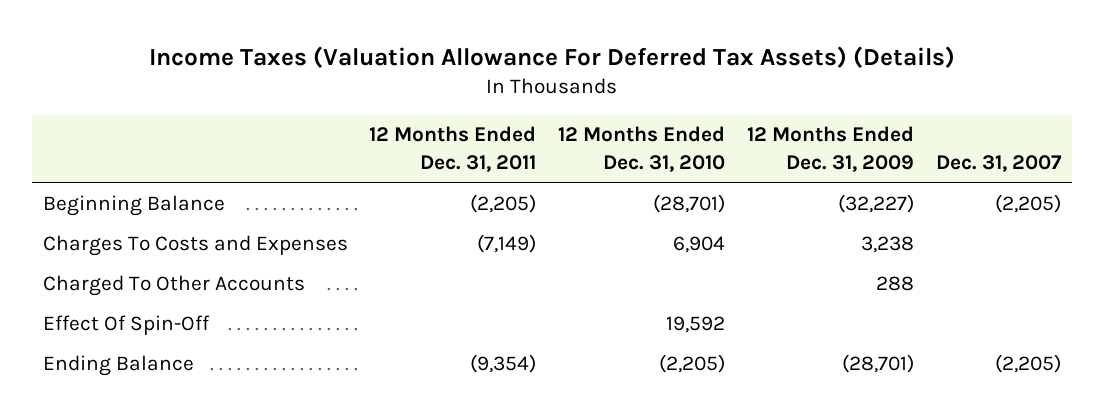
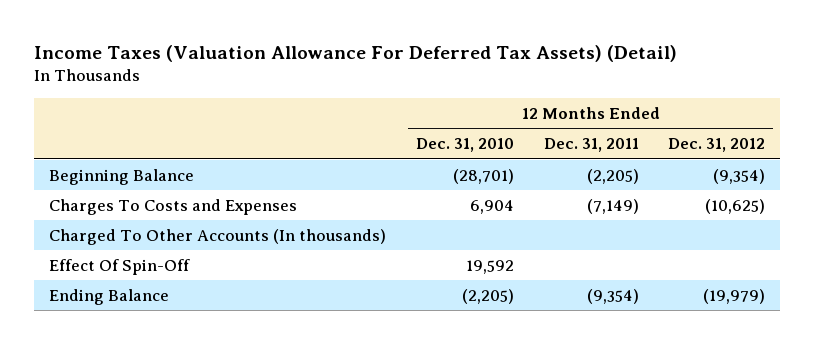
- Income Taxes (Valuation Allowance For Deferred Tax Assets) (Details)
+ Income Taxes (Valuation Allowance For Deferred Tax Assets) (Detail)
- | 12 Months Ended Dec. 31, 2011 | 12 Months Ended Dec. 31, 2010 | 12 Months Ended Dec. 31, 2009 | Dec. 31, 2007
+ | 12 Months Ended Dec. 31, 2010 | 12 Months Ended Dec. 31, 2011 | 12 Months Ended Dec. 31, 2012
- Charged To Other Accounts | | | 288 |
+ Charged To Other Accounts (In thousands)

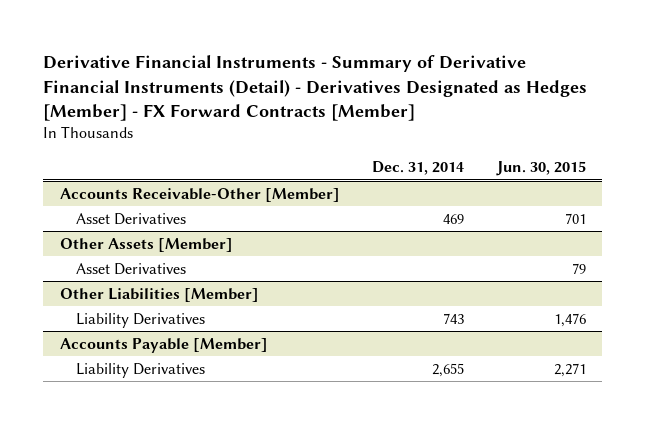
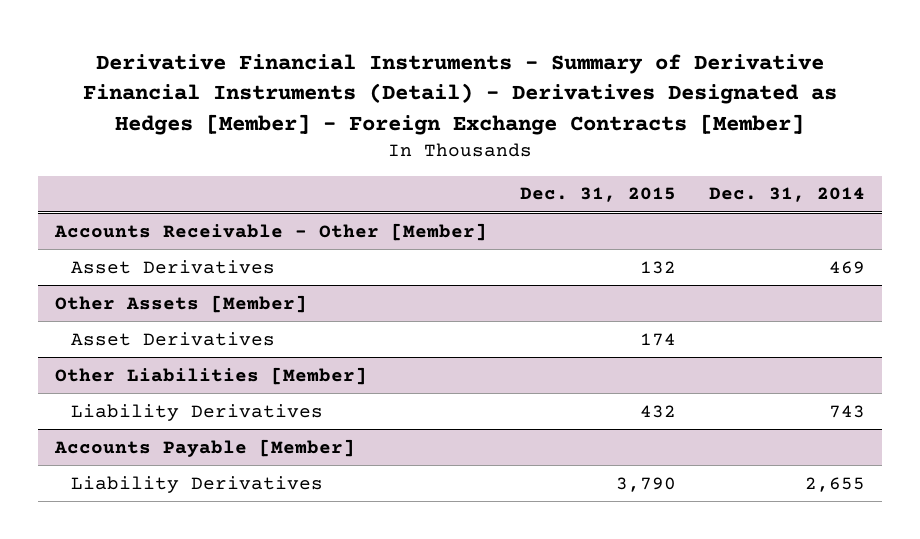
- Derivative Financial Instruments - Summary of Derivative Financial Instruments (Detail) - Derivatives Designated as Hedges [Member] - FX Forward Contracts [Member]
+ Derivative Financial Instruments - Summary of Derivative Financial Instruments (Detail) - Derivatives Designated as Hedges [Member] - Foreign Exchange Contracts [Member]
- | Dec. 31, 2014 | Jun. 30, 2015
+ | Dec. 31, 2015 | Dec. 31, 2014
- Accounts Receivable-Other [Member]
+ Accounts Receivable - Other [Member]

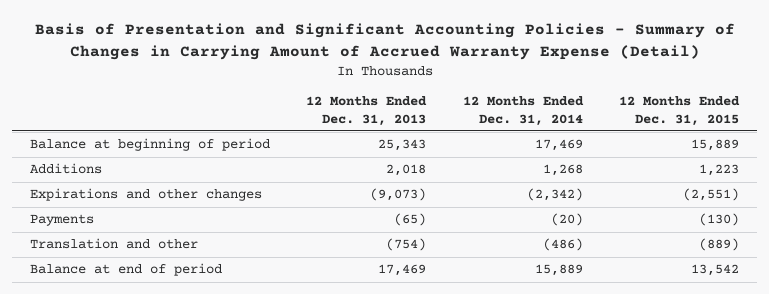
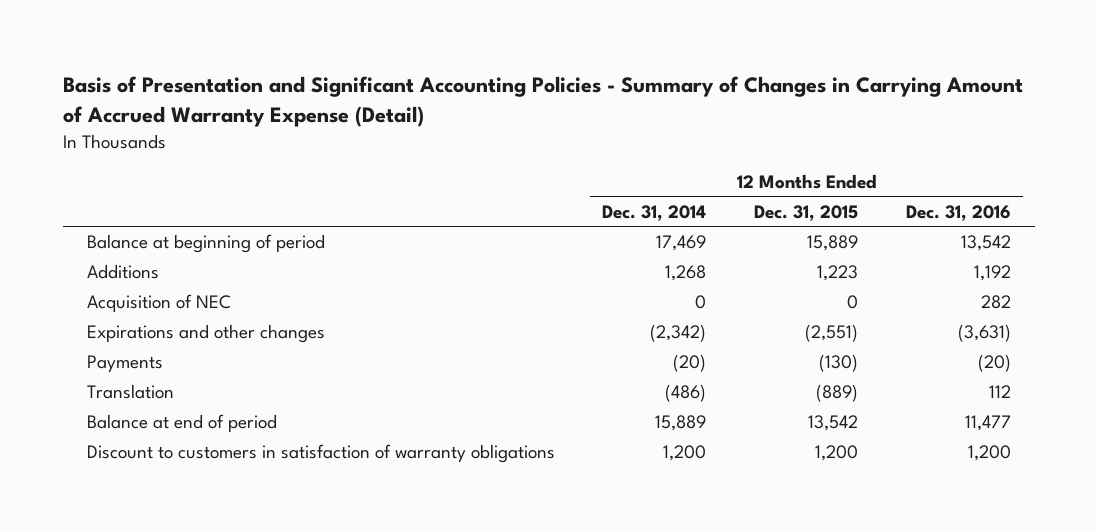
- | 12 Months Ended Dec. 31, 2013 | 12 Months Ended Dec. 31, 2014 | 12 Months Ended Dec. 31, 2015
+ | 12 Months Ended Dec. 31, 2014 | 12 Months Ended Dec. 31, 2015 | 12 Months Ended Dec. 31, 2016
+ Acquisition of NEC | 0 | 0 | 282
- Translation and other | (754) | (486) | (889)
+ Translation | (486) | (889) | 112
+ Discount to customers in satisfaction of warranty obligations | 1,200 | 1,200 | 1,200

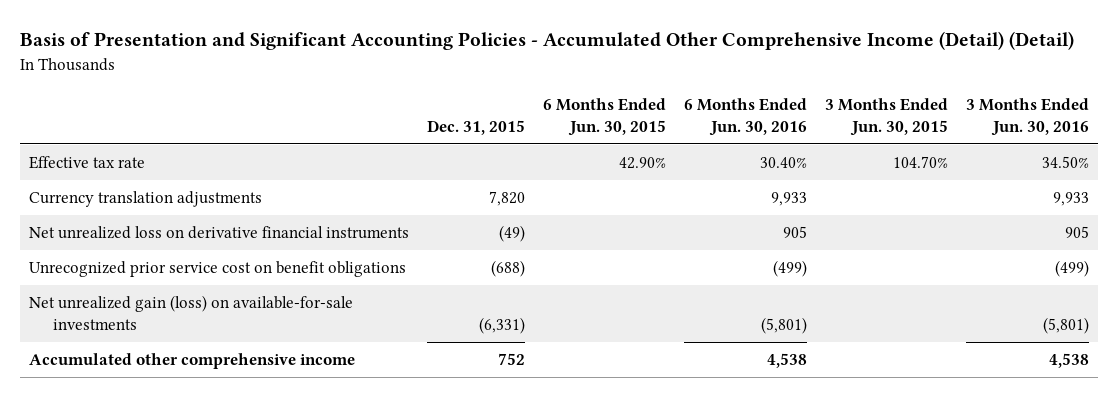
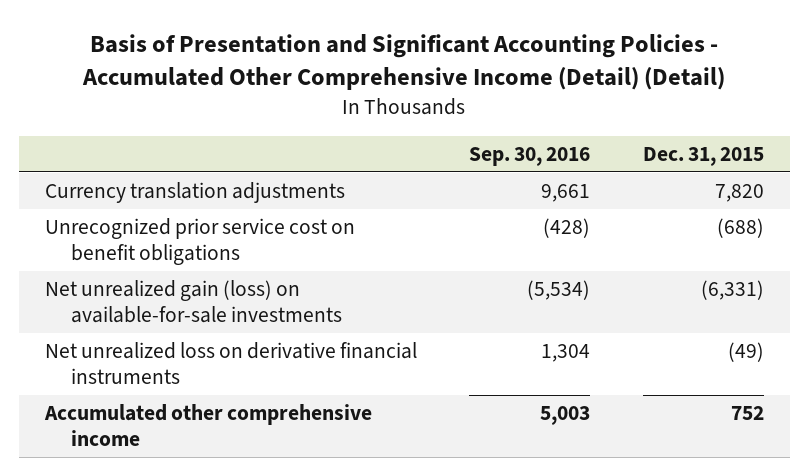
- | Dec. 31, 2015 | 6 Months Ended Jun. 30, 2015 | 6 Months Ended Jun. 30, 2016 | 3 Months Ended Jun. 30, 2015 | 3 Months Ended Jun. 30, 2016
+ | Sep. 30, 2016 | Dec. 31, 2015
- Effective tax rate | | 42.90% | 30.40% | 104.70% | 34.50%
moved down: Net unrealized loss on derivative financial instruments | 1,304 | (49)

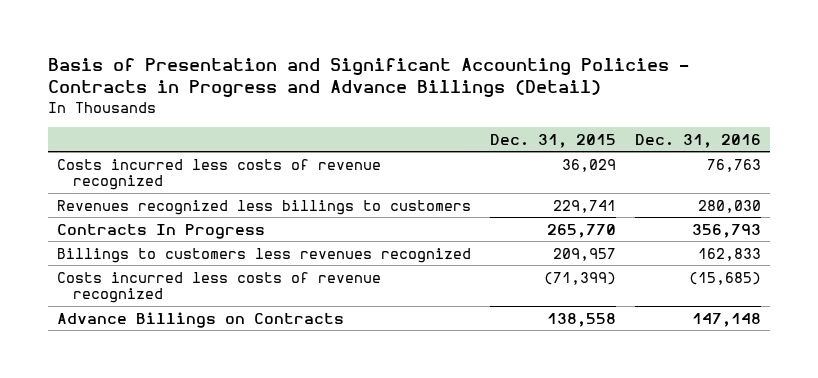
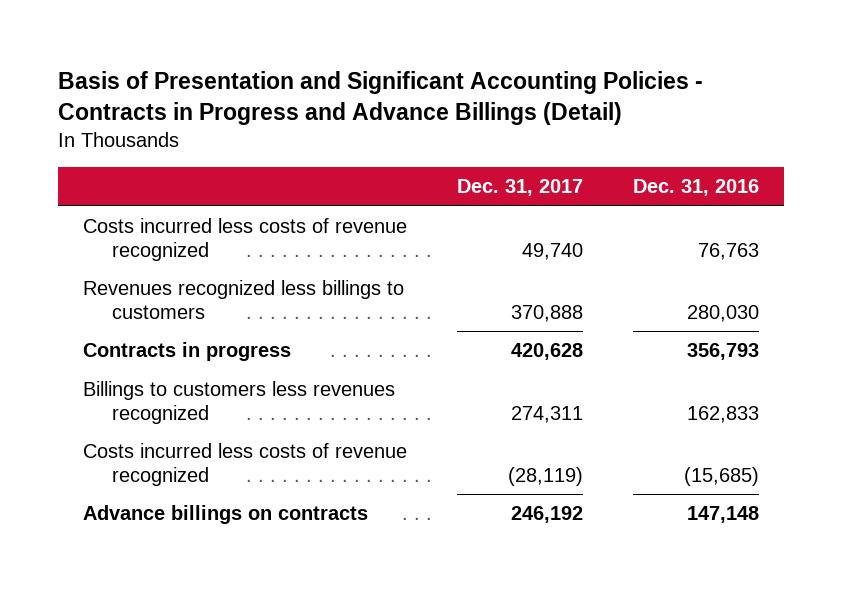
- | Dec. 31, 2015 | Dec. 31, 2016
+ | Dec. 31, 2017 | Dec. 31, 2016
- Contracts In Progress | 265,770 | 356,793
+ Contracts in progress | 420,628 | 356,793
- Advance Billings on Contracts | 138,558 | 147,148
+ Advance billings on contracts | 246,192 | 147,148

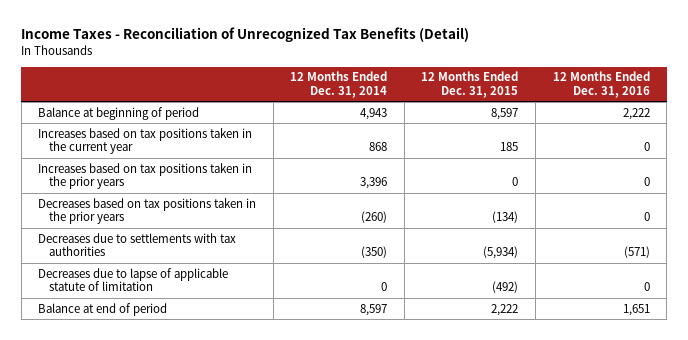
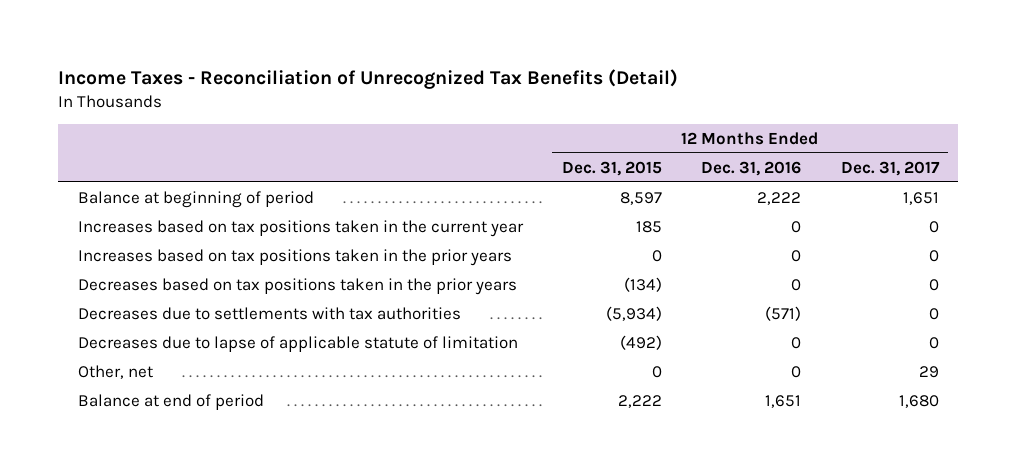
- | 12 Months Ended Dec. 31, 2014 | 12 Months Ended Dec. 31, 2015 | 12 Months Ended Dec. 31, 2016
+ | 12 Months Ended Dec. 31, 2015 | 12 Months Ended Dec. 31, 2016 | 12 Months Ended Dec. 31, 2017
+ Other, net | 0 | 0 | 29

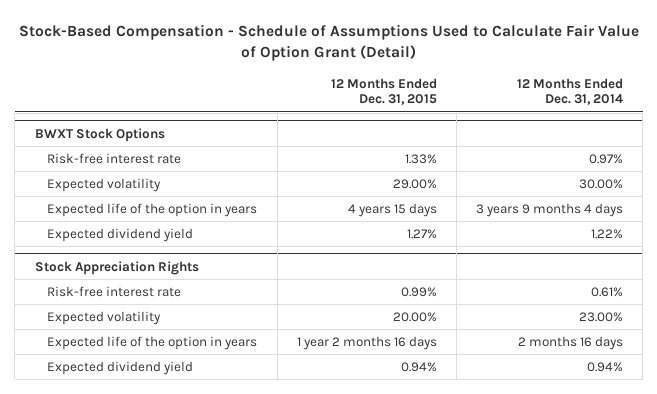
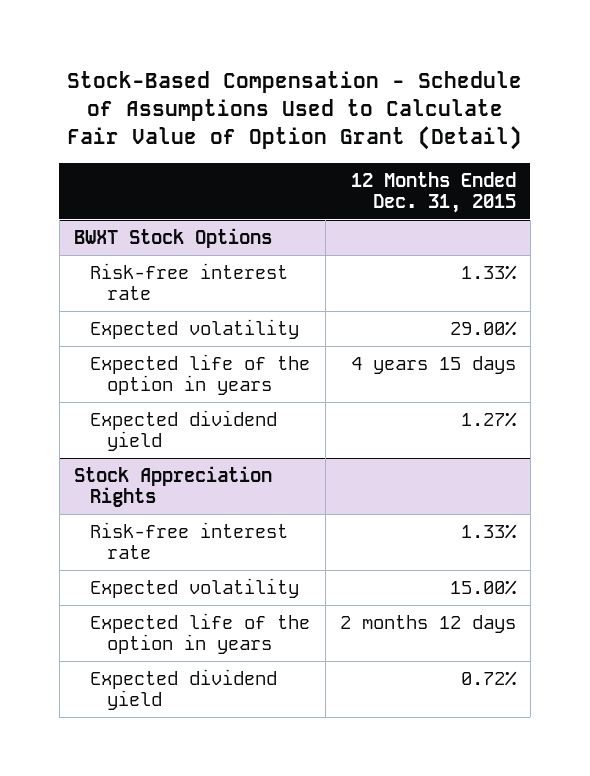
- | 12 Months Ended Dec. 31, 2015 | 12 Months Ended Dec. 31, 2014
+ | 12 Months Ended Dec. 31, 2015
@ Stock Appreciation Rights
- Risk-free interest rate | 0.99% | 0.61%
- Expected volatility | 20.00% | 23.00%
- Expected life of the option in years | 1 year 2 months 16 days | 2 months 16 days
- Expected dividend yield | 0.94% | 0.94%
+ Risk-free interest rate | 1.33%
+ Expected volatility | 15.00%
+ Expected life of the option in years | 2 months 12 days
+ Expected dividend yield | 0.72%

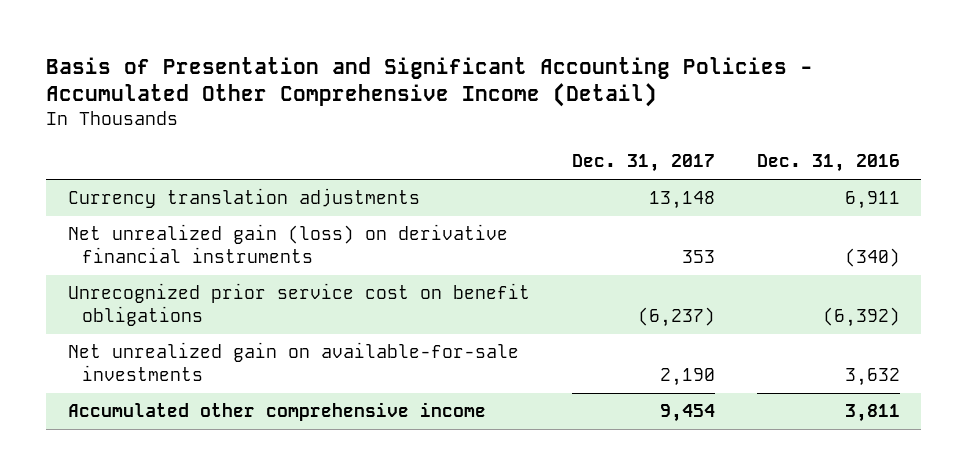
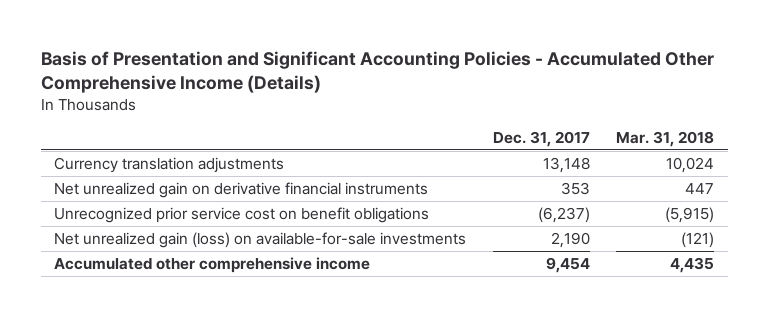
- Basis of Presentation and Significant Accounting Policies - Accumulated Other Comprehensive Income (Detail)
+ Basis of Presentation and Significant Accounting Policies - Accumulated Other Comprehensive Income (Details)
- | Dec. 31, 2017 | Dec. 31, 2016
+ | Dec. 31, 2017 | Mar. 31, 2018
- Net unrealized gain (loss) on derivative financial instruments | 353 | (340)
+ Net unrealized gain on derivative financial instruments | 353 | 447
- Net unrealized gain on available-for-sale investments | 2,190 | 3,632
+ Net unrealized gain (loss) on available-for-sale investments | 2,190 | (121)

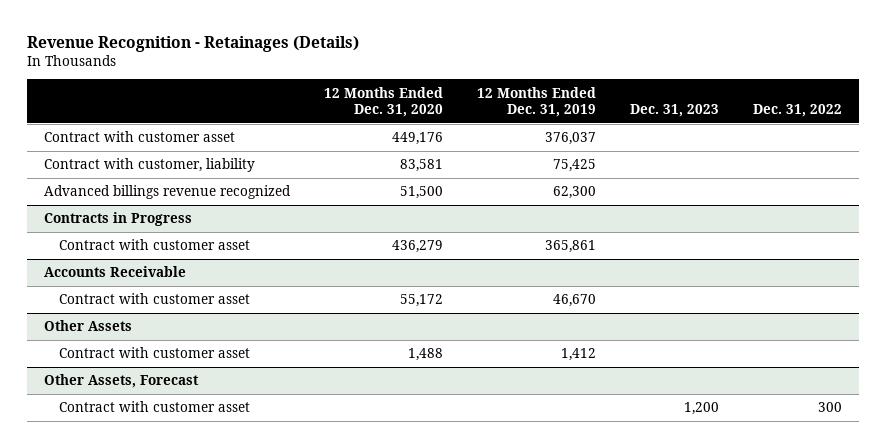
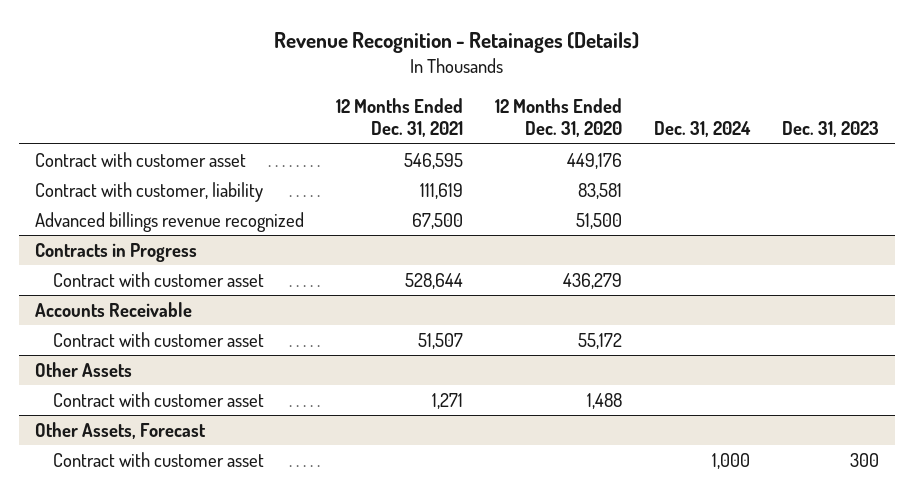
- | 12 Months Ended Dec. 31, 2020 | 12 Months Ended Dec. 31, 2019 | Dec. 31, 2023 | Dec. 31, 2022
+ | 12 Months Ended Dec. 31, 2021 | 12 Months Ended Dec. 31, 2020 | Dec. 31, 2024 | Dec. 31, 2023
@ Other Assets, Forecast
- Contract with customer asset | | | 1,200 | 300
+ Contract with customer asset | | | 1,000 | 300

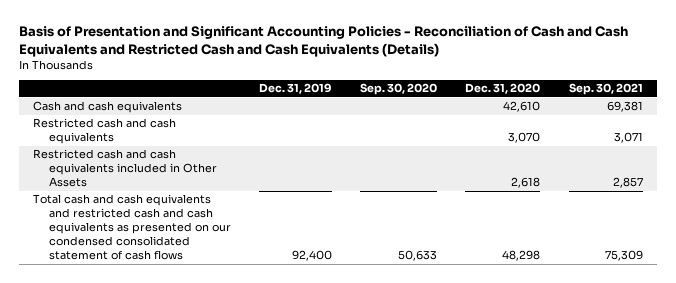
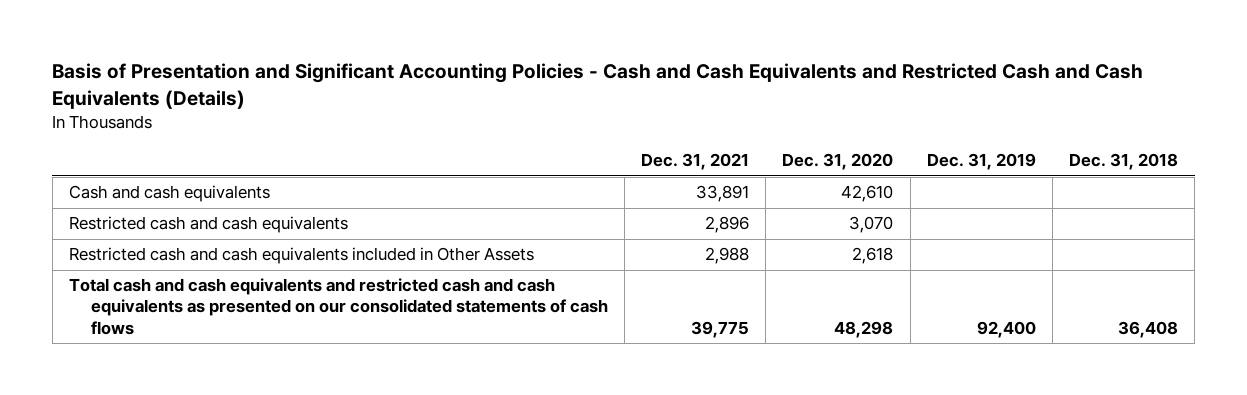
- Basis of Presentation and Significant Accounting Policies - Reconciliation of Cash and Cash Equivalents and Restricted Cash and Cash Equivalents (Details)
+ Basis of Presentation and Significant Accounting Policies - Cash and Cash Equivalents and Restricted Cash and Cash Equivalents (Details)
- | Dec. 31, 2019 | Sep. 30, 2020 | Dec. 31, 2020 | Sep. 30, 2021
+ | Dec. 31, 2021 | Dec. 31, 2020 | Dec. 31, 2019 | Dec. 31, 2018
- Total cash and cash equivalents and restricted cash and cash equivalents as presented on our condensed consolidated statement of cash flows | 92,400 | 50,633 | 48,298 | 75,309
+ Total cash and cash equivalents and restricted cash and cash equivalents as presented on our consolidated statements of cash flows | 39,775 | 48,298 | 92,400 | 36,408

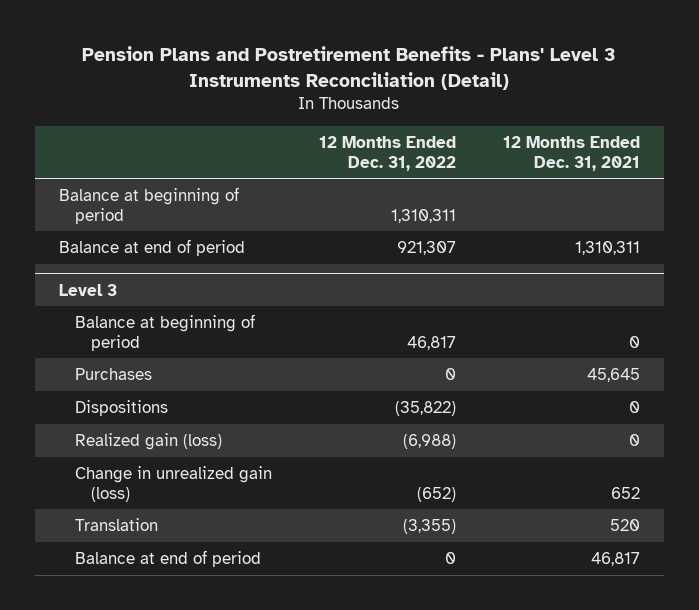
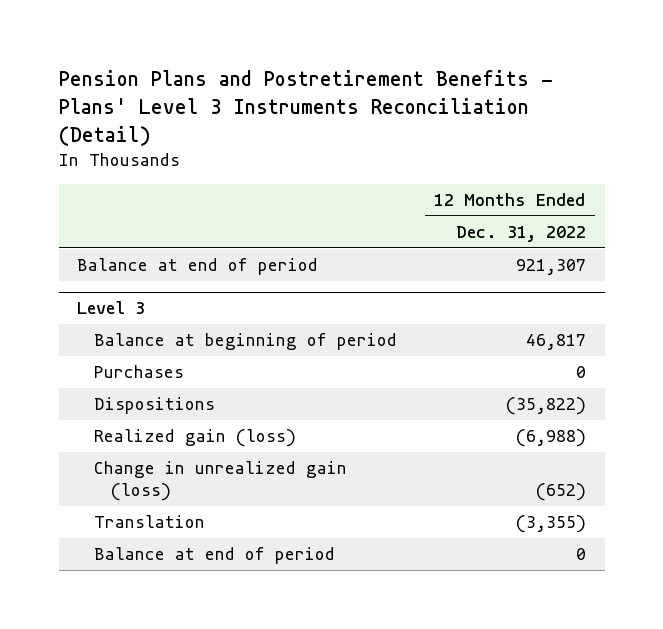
- | 12 Months Ended Dec. 31, 2022 | 12 Months Ended Dec. 31, 2021
+ | 12 Months Ended Dec. 31, 2022
- Balance at beginning of period | 1,310,311 |

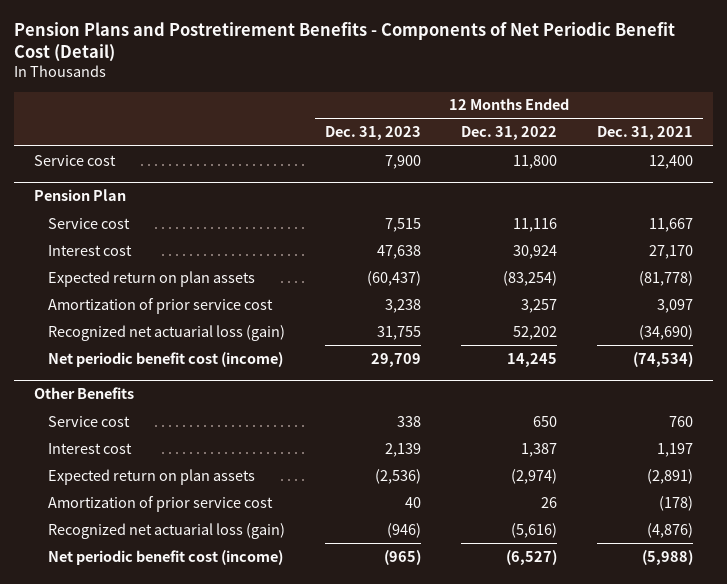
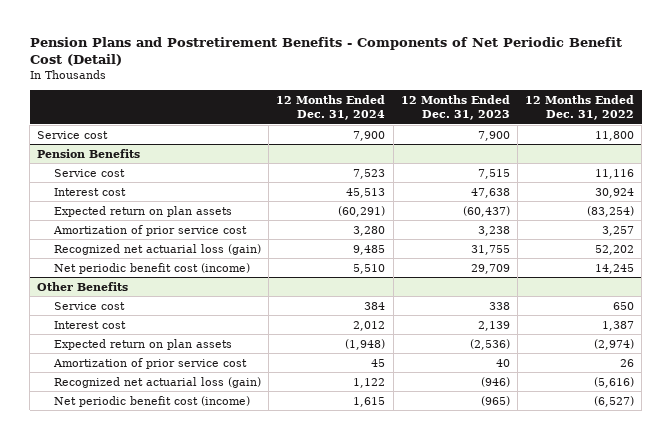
- | 12 Months Ended Dec. 31, 2023 | 12 Months Ended Dec. 31, 2022 | 12 Months Ended Dec. 31, 2021
+ | 12 Months Ended Dec. 31, 2024 | 12 Months Ended Dec. 31, 2023 | 12 Months Ended Dec. 31, 2022
- Pension Plan
+ Pension Benefits

